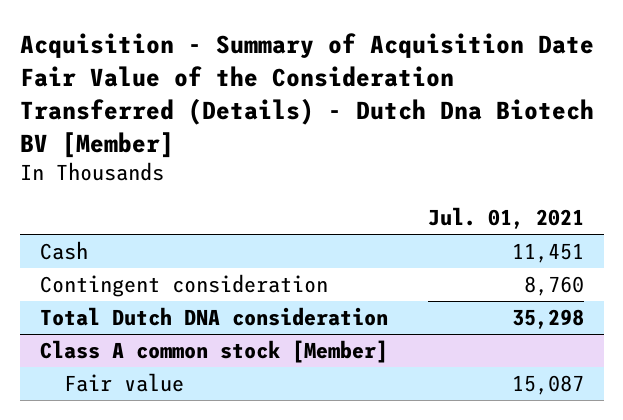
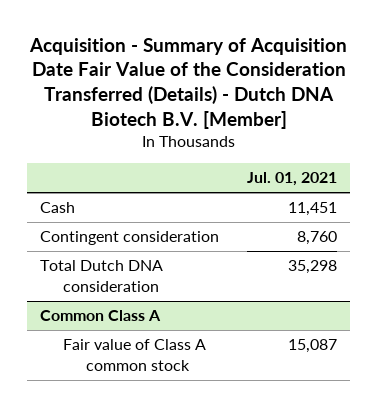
- Acquisition - Summary of Acquisition Date Fair Value of the Consideration Transferred (Details) - Dutch Dna Biotech BV [Member]
+ Acquisition - Summary of Acquisition Date Fair Value of the Consideration Transferred (Details) - Dutch DNA Biotech B.V. [Member]
- Class A common stock [Member]
- Fair value | 15,087
+ Common Class A
+ Fair value of Class A common stock | 15,087

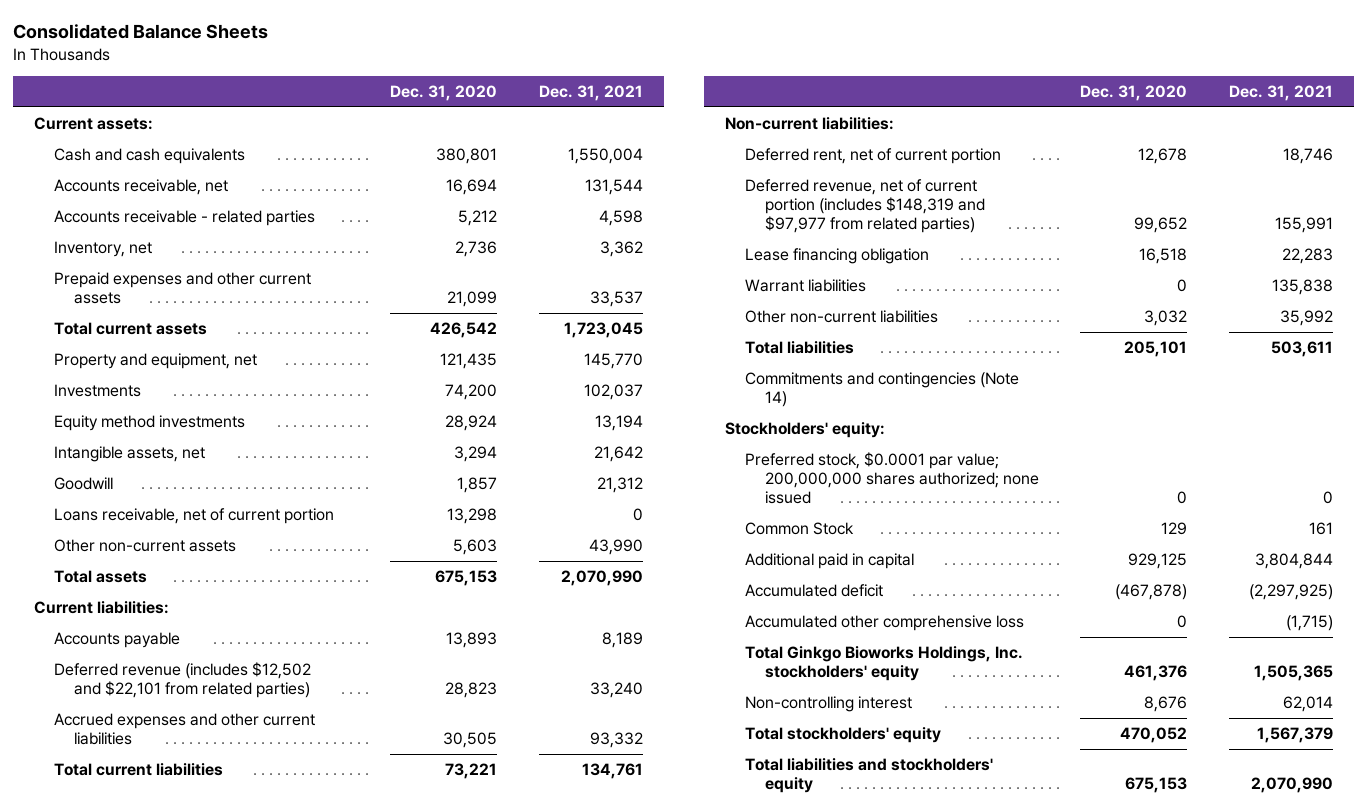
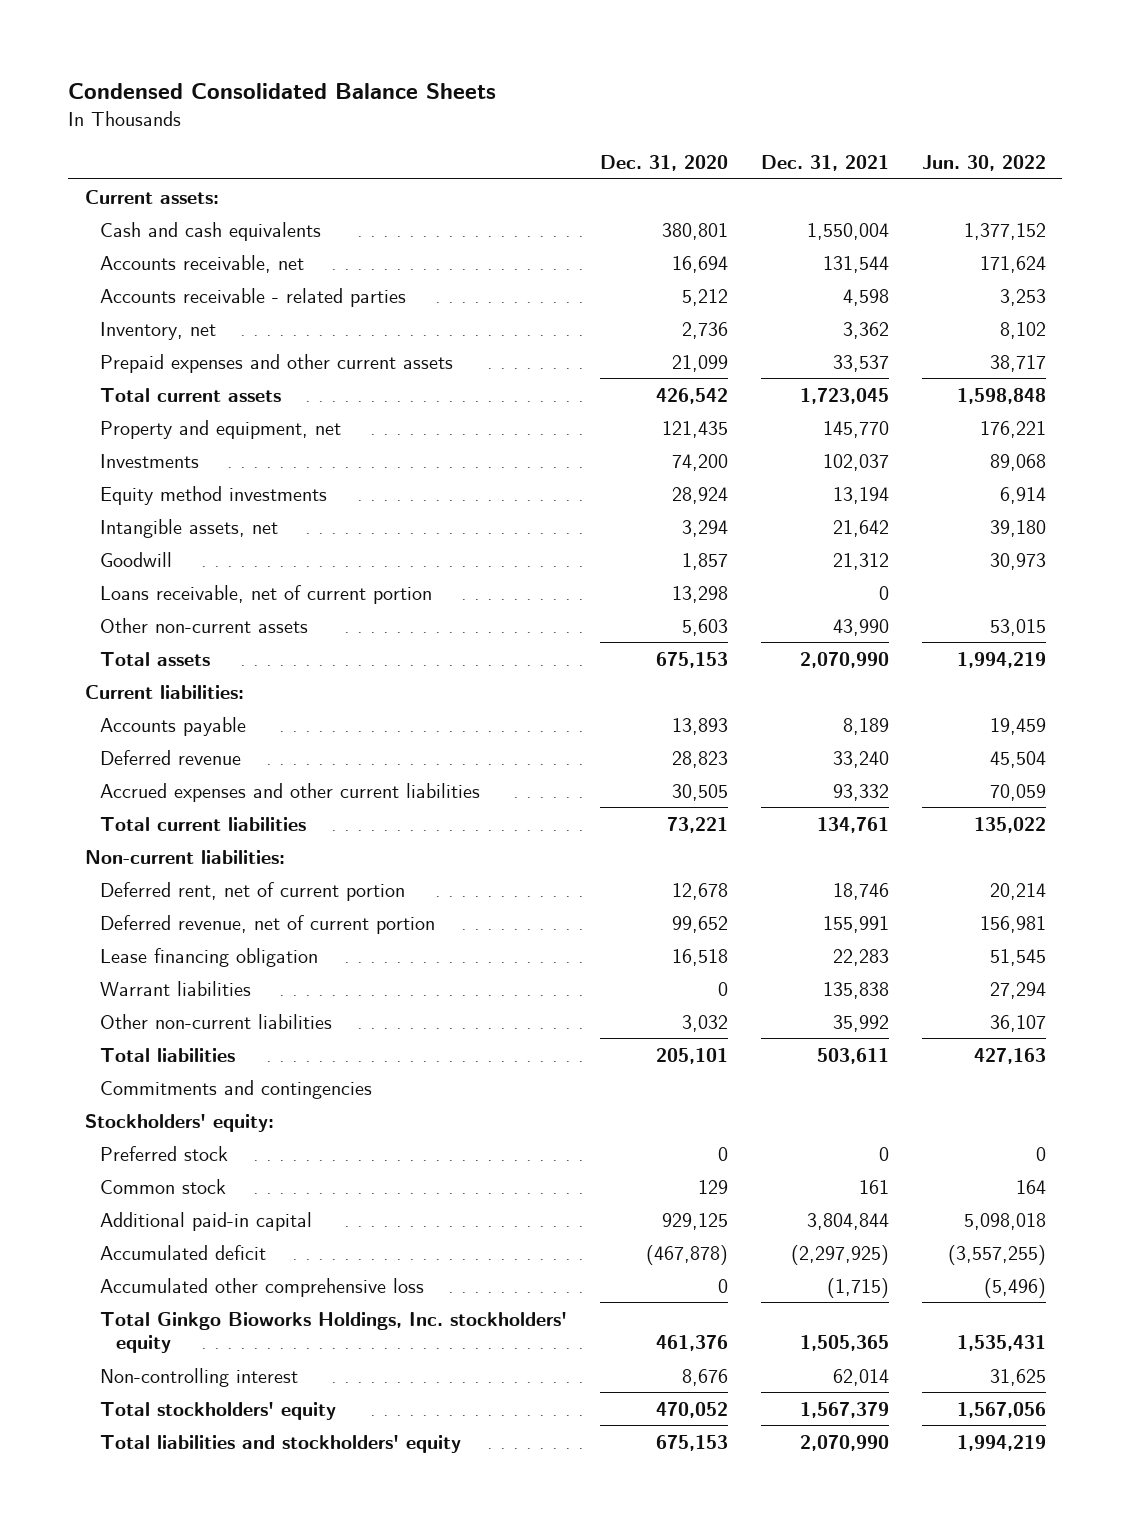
- Consolidated Balance Sheets
+ Condensed Consolidated Balance Sheets
- | Dec. 31, 2020 | Dec. 31, 2021
+ | Dec. 31, 2020 | Dec. 31, 2021 | Jun. 30, 2022
- Deferred revenue (includes $12,502 and $22,101 from related parties) | 28,823 | 33,240
+ Deferred revenue | 28,823 | 33,240 | 45,504
- Deferred revenue, net of current portion (includes $148,319 and $97,977 from related parties) | 99,652 | 155,991
+ Deferred revenue, net of current portion | 99,652 | 155,991 | 156,981
- Commitments and contingencies (Note 14)
+ Commitments and contingencies
- Preferred stock, $0.0001 par value; 200,000,000 shares authorized; none issued | 0 | 0
- Common Stock | 129 | 161
- Additional paid in capital | 929,125 | 3,804,844
+ Preferred stock | 0 | 0 | 0
+ Common stock | 129 | 161 | 164
+ Additional paid-in capital | 929,125 | 3,804,844 | 5,098,018

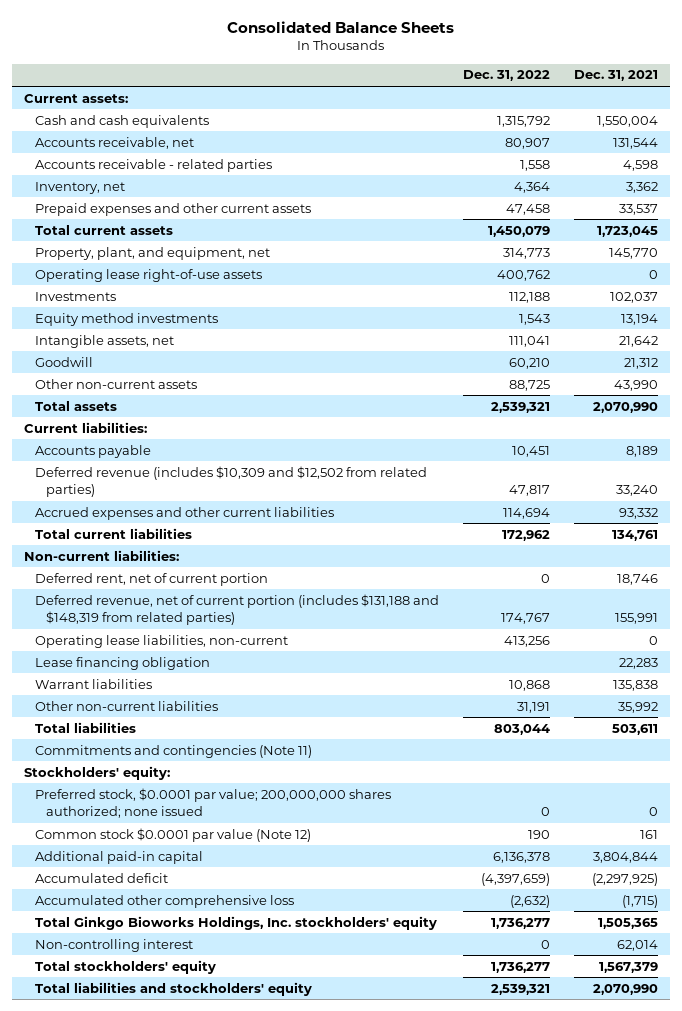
- Condensed Consolidated Balance Sheets
+ Consolidated Balance Sheets
- | Dec. 31, 2020 | Dec. 31, 2021 | Jun. 30, 2022
+ | Dec. 31, 2022 | Dec. 31, 2021
- Property and equipment, net | 121,435 | 145,770 | 176,221
+ Property, plant, and equipment, net | 314,773 | 145,770
+ Operating lease right-of-use assets | 400,762 | 0
- Loans receivable, net of current portion | 13,298 | 0 |
- Deferred revenue | 28,823 | 33,240 | 45,504
+ Deferred revenue (includes $10,309 and $12,502 from related parties) | 47,817 | 33,240
- Deferred revenue, net of current portion | 99,652 | 155,991 | 156,981
+ Deferred revenue, net of current portion (includes $131,188 and $148,319 from related parties) | 174,767 | 155,991
+ Operating lease liabilities, non-current | 413,256 | 0
- Commitments and contingencies
+ Commitments and contingencies (Note 11)
- Preferred stock | 0 | 0 | 0
- Common stock | 129 | 161 | 164
+ Preferred stock, $0.0001 par value; 200,000,000 shares authorized; none issued | 0 | 0
+ Common stock $0.0001 par value (Note 12) | 190 | 161

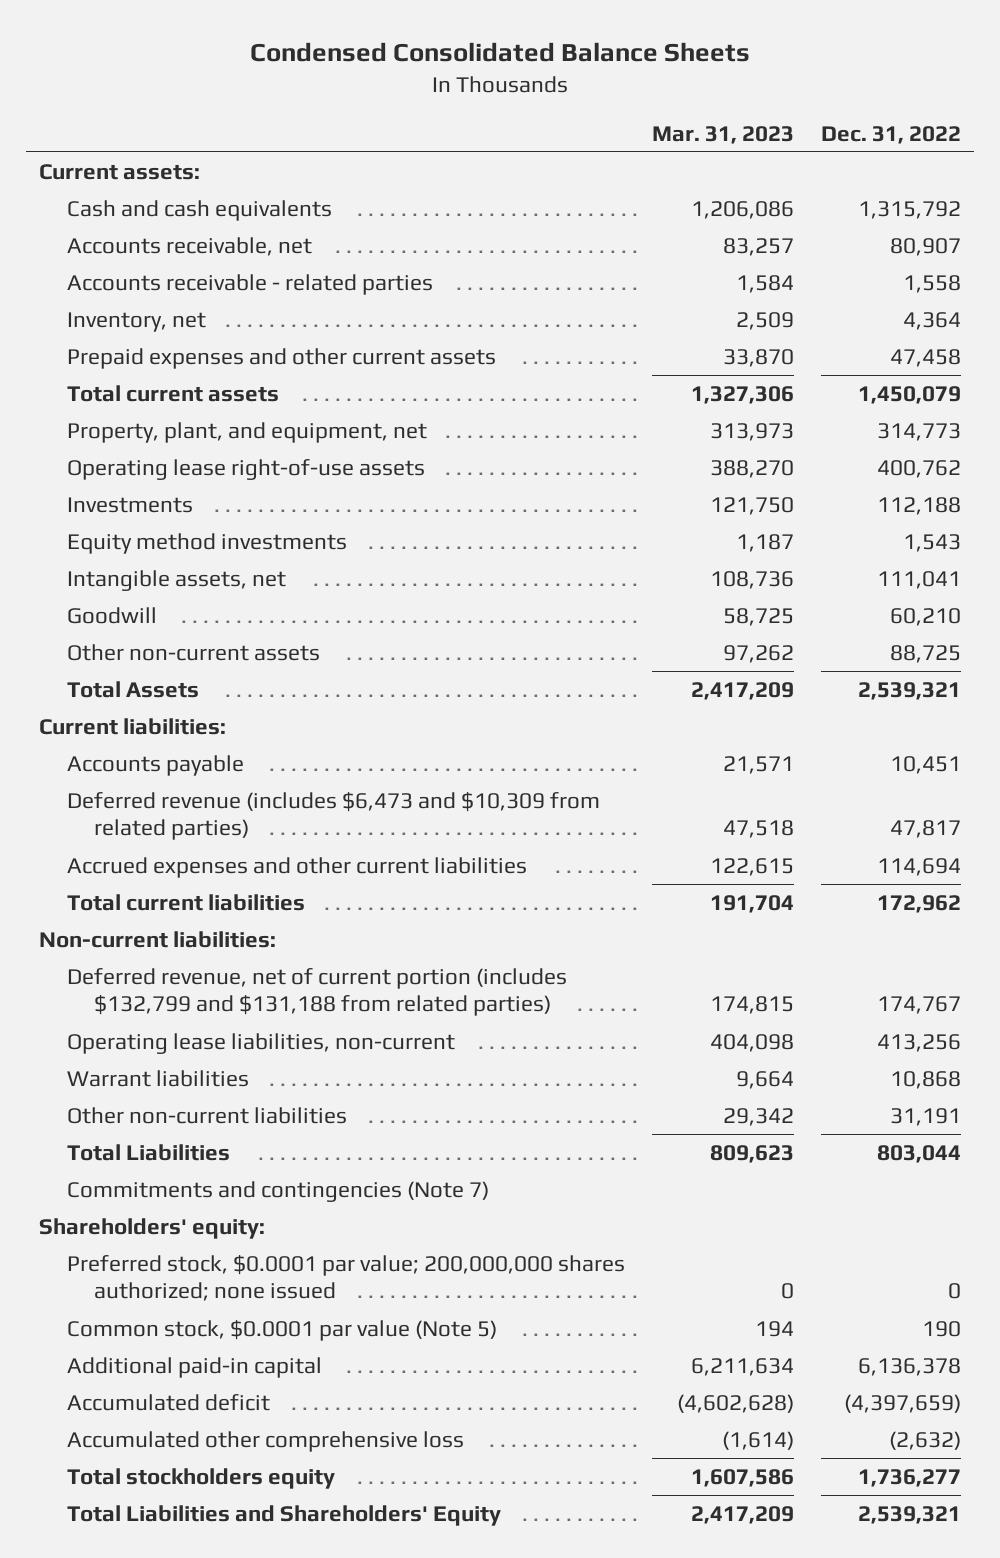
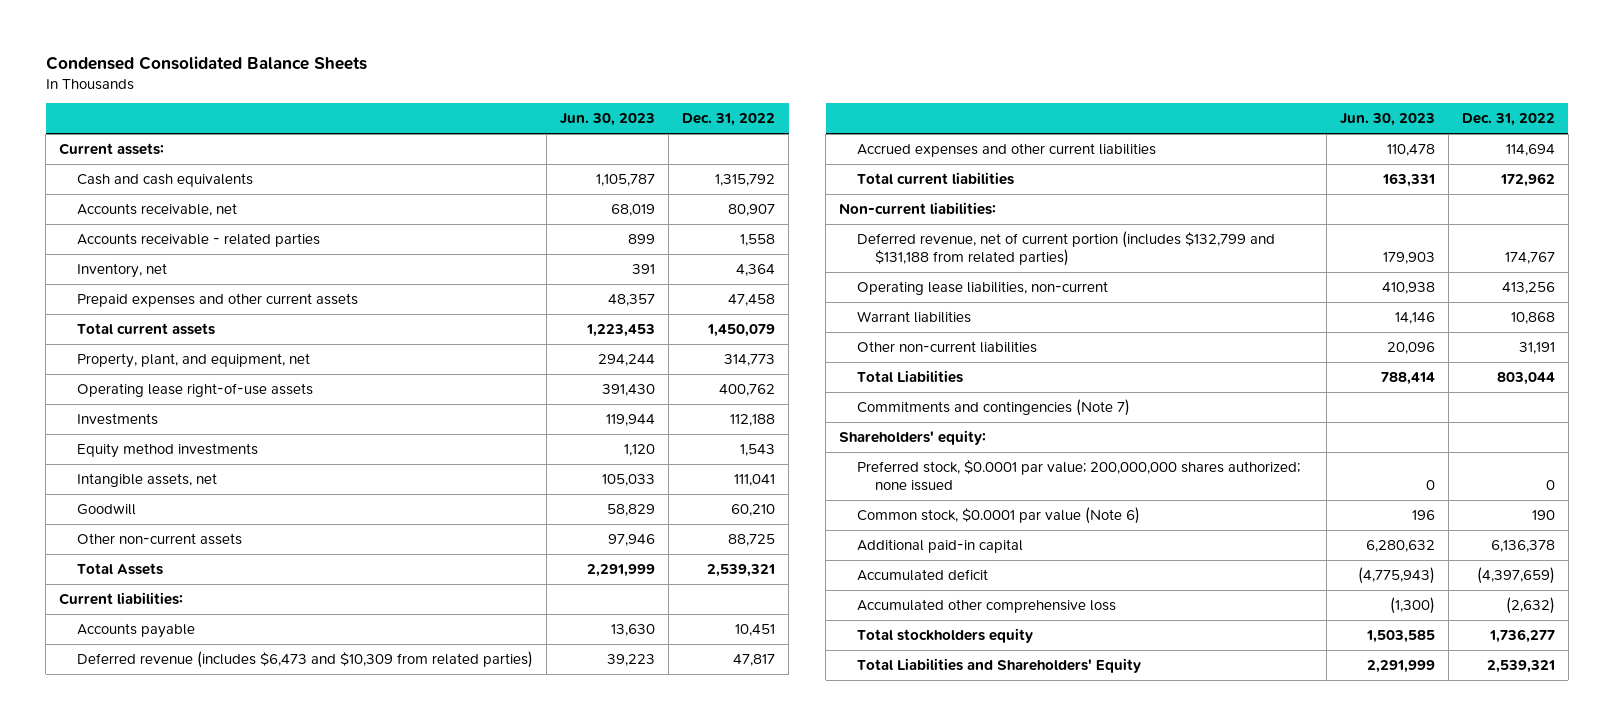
- | Mar. 31, 2023 | Dec. 31, 2022
+ | Jun. 30, 2023 | Dec. 31, 2022
- Common stock, $0.0001 par value (Note 5) | 194 | 190
+ Common stock, $0.0001 par value (Note 6) | 196 | 190

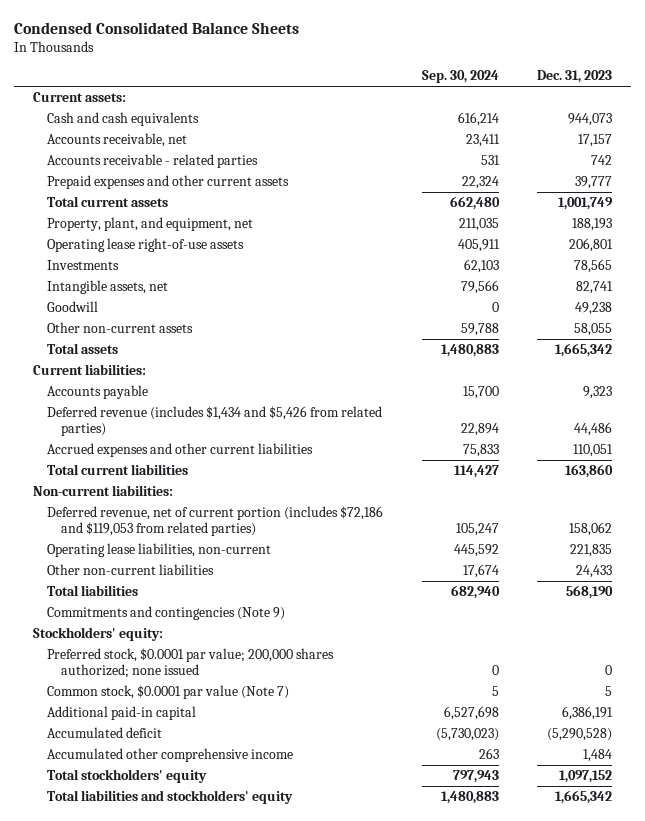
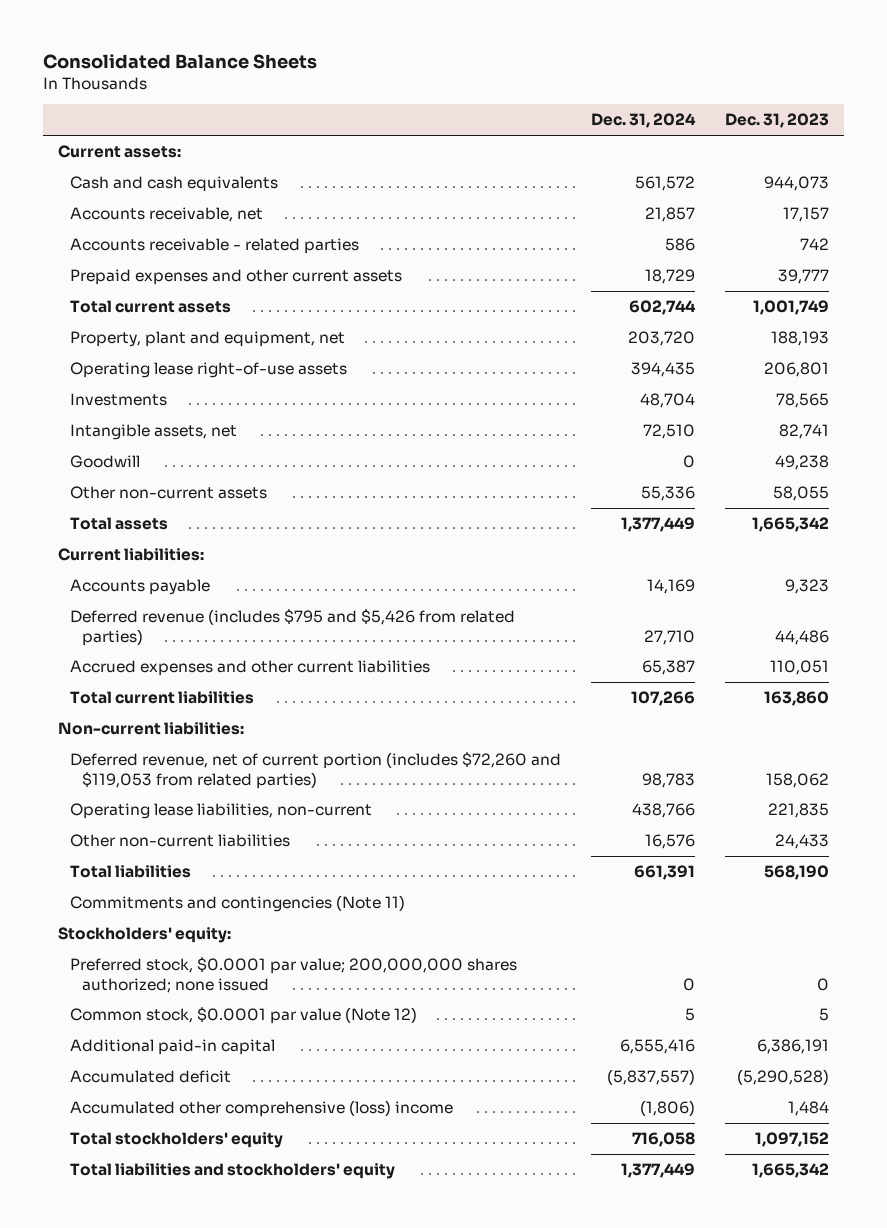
- Condensed Consolidated Balance Sheets
+ Consolidated Balance Sheets
- | Sep. 30, 2024 | Dec. 31, 2023
+ | Dec. 31, 2024 | Dec. 31, 2023
- Property, plant, and equipment, net | 211,035 | 188,193
+ Property, plant and equipment, net | 203,720 | 188,193
- Deferred revenue (includes $1,434 and $5,426 from related parties) | 22,894 | 44,486
+ Deferred revenue (includes $795 and $5,426 from related parties) | 27,710 | 44,486
- Deferred revenue, net of current portion (includes $72,186 and $119,053 from related parties) | 105,247 | 158,062
+ Deferred revenue, net of current portion (includes $72,260 and $119,053 from related parties) | 98,783 | 158,062
- Commitments and contingencies (Note 9)
+ Commitments and contingencies (Note 11)
- Preferred stock, $0.0001 par value; 200,000 shares authorized; none issued | 0 | 0
- Common stock, $0.0001 par value (Note 7) | 5 | 5
+ Preferred stock, $0.0001 par value; 200,000,000 shares authorized; none issued | 0 | 0
+ Common stock, $0.0001 par value (Note 12) | 5 | 5
- Accumulated other comprehensive income | 263 | 1,484
+ Accumulated other comprehensive (loss) income | (1,806) | 1,484

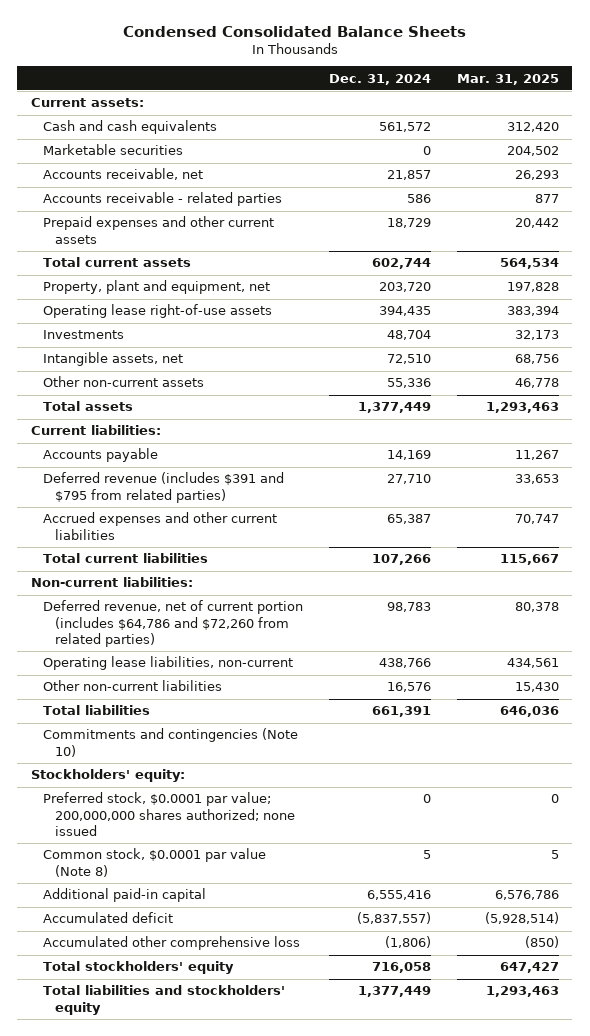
- Consolidated Balance Sheets
+ Condensed Consolidated Balance Sheets
- | Dec. 31, 2024 | Dec. 31, 2023
+ | Dec. 31, 2024 | Mar. 31, 2025
+ Marketable securities | 0 | 204,502
- Goodwill | 0 | 49,238
- Deferred revenue (includes $795 and $5,426 from related parties) | 27,710 | 44,486
+ Deferred revenue (includes $391 and $795 from related parties) | 27,710 | 33,653
- Deferred revenue, net of current portion (includes $72,260 and $119,053 from related parties) | 98,783 | 158,062
+ Deferred revenue, net of current portion (includes $64,786 and $72,260 from related parties) | 98,783 | 80,378
- Commitments and contingencies (Note 11)
+ Commitments and contingencies (Note 10)
- Common stock, $0.0001 par value (Note 12) | 5 | 5
+ Common stock, $0.0001 par value (Note 8) | 5 | 5
- Accumulated other comprehensive (loss) income | (1,806) | 1,484
+ Accumulated other comprehensive loss | (1,806) | (850)

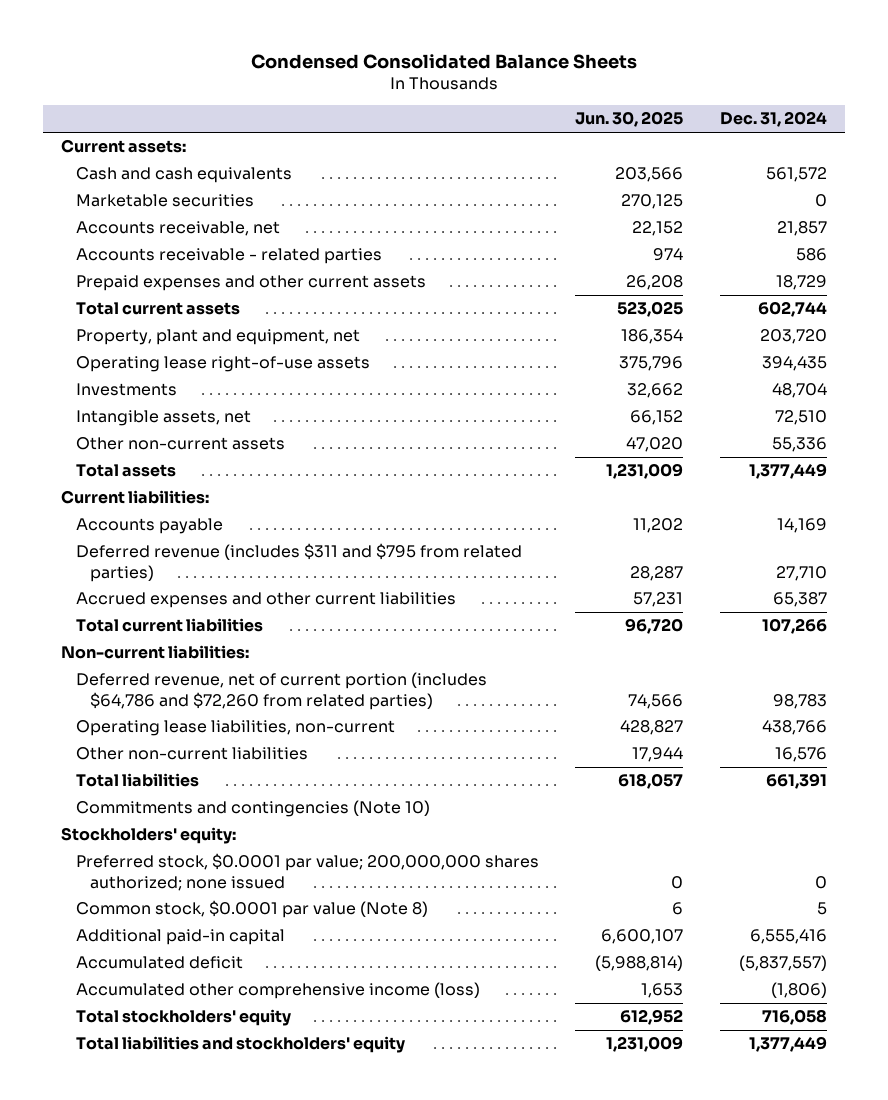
- | Dec. 31, 2024 | Mar. 31, 2025
+ | Jun. 30, 2025 | Dec. 31, 2024
- Deferred revenue (includes $391 and $795 from related parties) | 27,710 | 33,653
+ Deferred revenue (includes $311 and $795 from related parties) | 28,287 | 27,710
- Accumulated other comprehensive loss | (1,806) | (850)
+ Accumulated other comprehensive income (loss) | 1,653 | (1,806)

